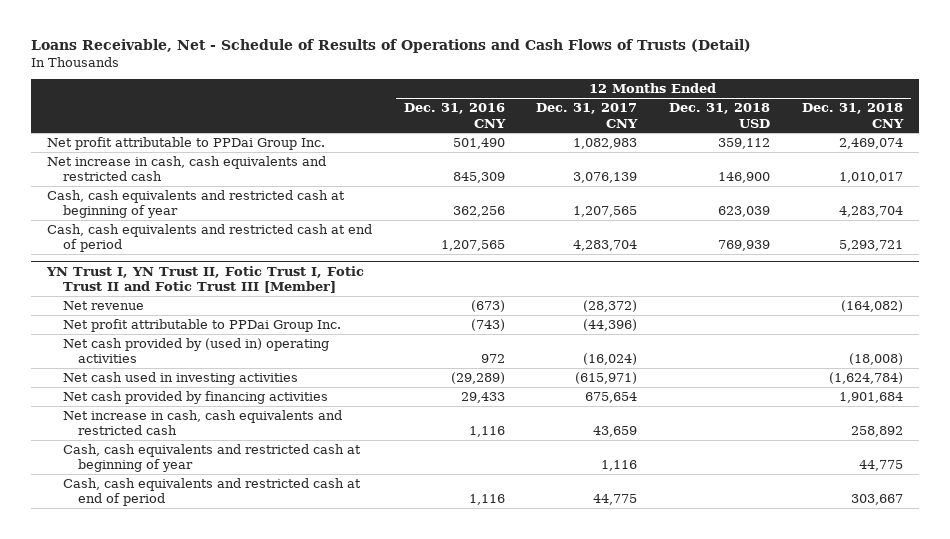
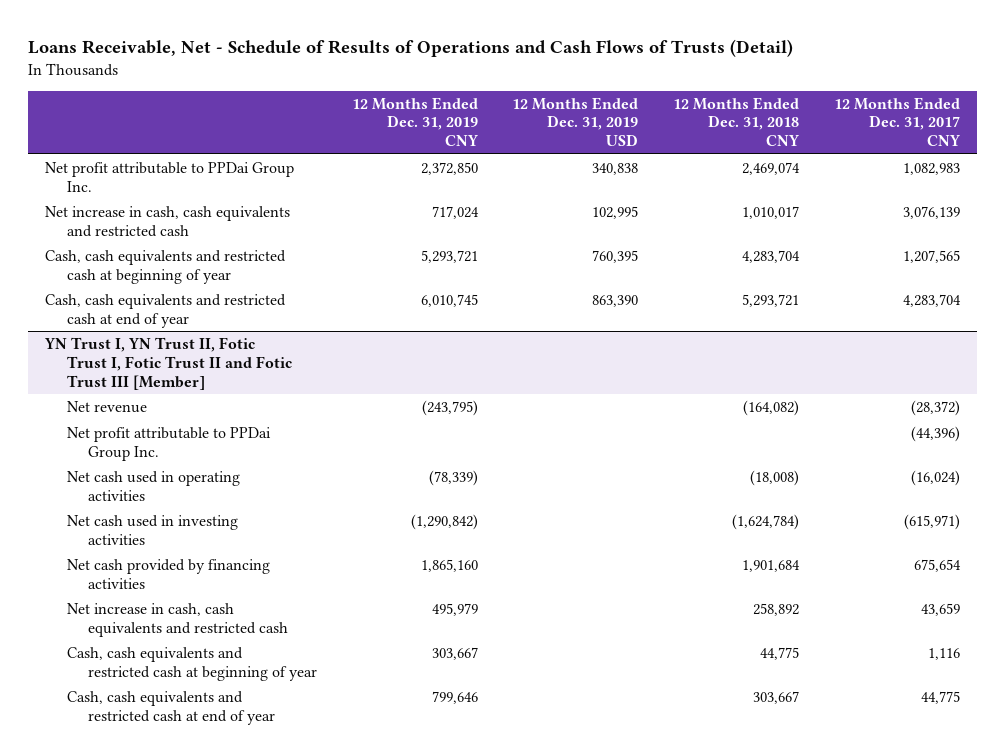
- | 12 Months Ended Dec. 31, 2016 CNY | 12 Months Ended Dec. 31, 2017 CNY | 12 Months Ended Dec. 31, 2018 USD | 12 Months Ended Dec. 31, 2018 CNY
+ | 12 Months Ended Dec. 31, 2019 CNY | 12 Months Ended Dec. 31, 2019 USD | 12 Months Ended Dec. 31, 2018 CNY | 12 Months Ended Dec. 31, 2017 CNY
- Cash, cash equivalents and restricted cash at end of period | 1,207,565 | 4,283,704 | 769,939 | 5,293,721
+ Cash, cash equivalents and restricted cash at end of year | 6,010,745 | 863,390 | 5,293,721 | 4,283,704
@ YN Trust I, YN Trust II, Fotic Trust I, Fotic Trust II and Fotic Trust III [Member]
- Net cash provided by (used in) operating activities | 972 | (16,024) | | (18,008)
+ Net cash used in operating activities | (78,339) | | (18,008) | (16,024)
- Cash, cash equivalents and restricted cash at end of period | 1,116 | 44,775 | | 303,667
+ Cash, cash equivalents and restricted cash at end of year | 799,646 | | 303,667 | 44,775

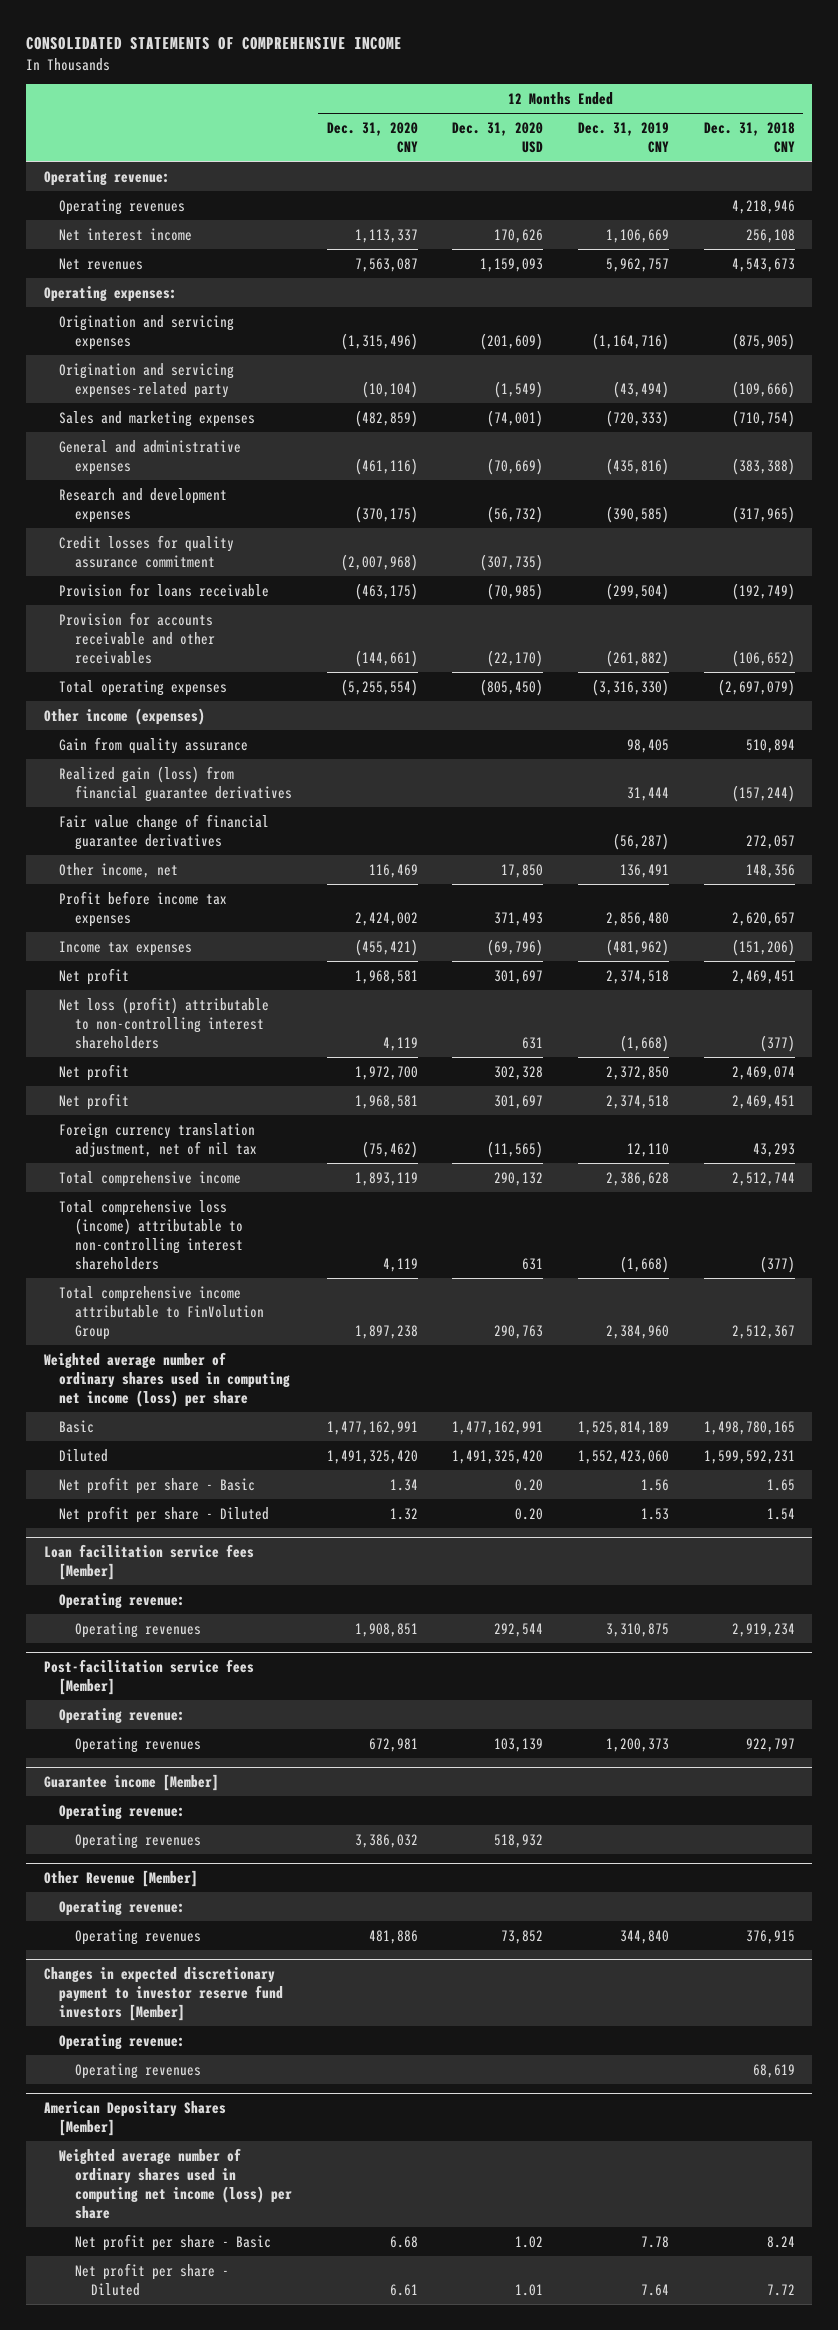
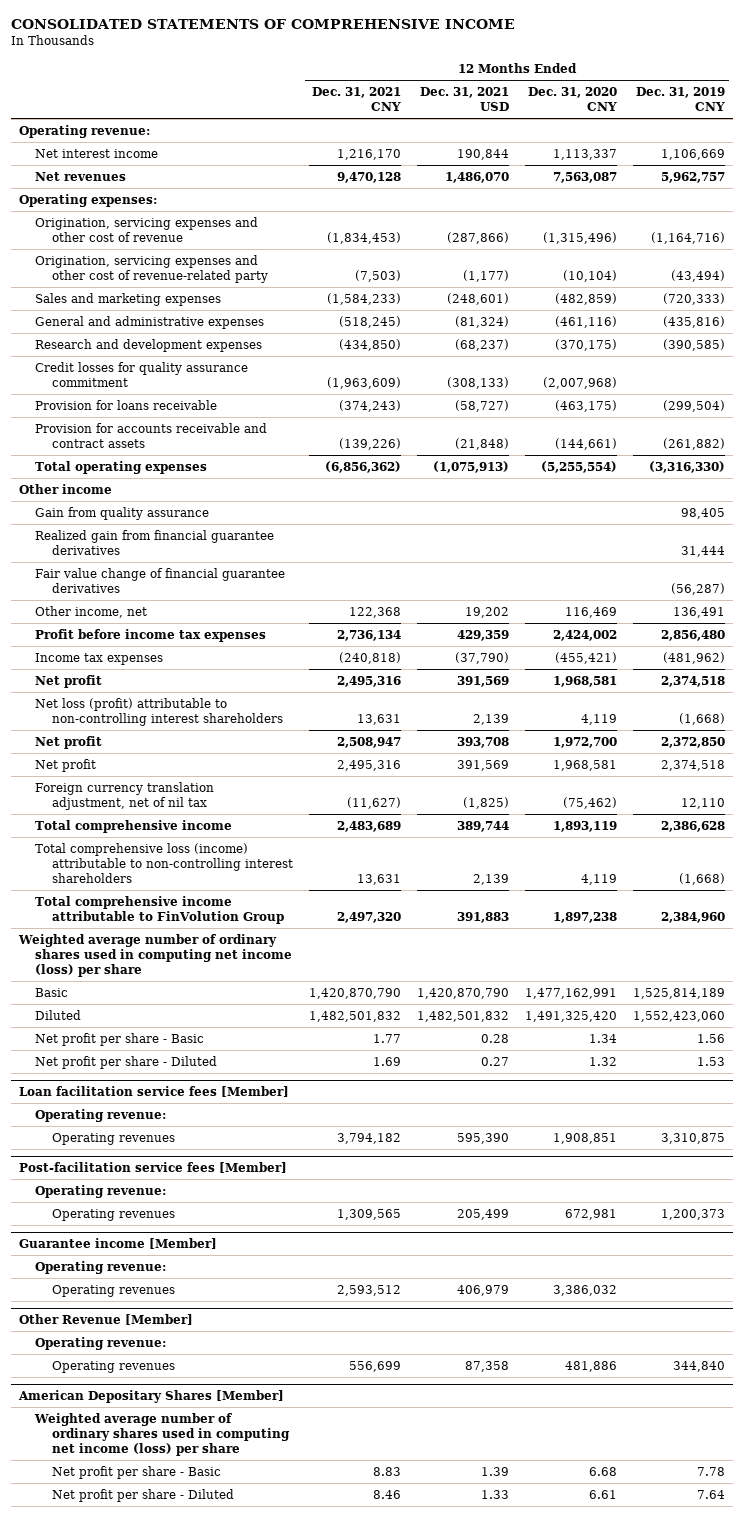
- | 12 Months Ended Dec. 31, 2020 CNY | 12 Months Ended Dec. 31, 2020 USD | 12 Months Ended Dec. 31, 2019 CNY | 12 Months Ended Dec. 31, 2018 CNY
+ | 12 Months Ended Dec. 31, 2021 CNY | 12 Months Ended Dec. 31, 2021 USD | 12 Months Ended Dec. 31, 2020 CNY | 12 Months Ended Dec. 31, 2019 CNY
- Operating revenues | | | | 4,218,946
- Origination and servicing expenses | (1,315,496) | (201,609) | (1,164,716) | (875,905)
- Origination and servicing expenses-related party | (10,104) | (1,549) | (43,494) | (109,666)
+ Origination, servicing expenses and other cost of revenue | (1,834,453) | (287,866) | (1,315,496) | (1,164,716)
+ Origination, servicing expenses and other cost of revenue-related party | (7,503) | (1,177) | (10,104) | (43,494)
- Provision for accounts receivable and other receivables | (144,661) | (22,170) | (261,882) | (106,652)
+ Provision for accounts receivable and contract assets | (139,226) | (21,848) | (144,661) | (261,882)
- Other income (expenses)
+ Other income
- Realized gain (loss) from financial guarantee derivatives | | | 31,444 | (157,244)
+ Realized gain from financial guarantee derivatives | | | | 31,444
- Changes in expected discretionary payment to investor reserve fund investors [Member]
- Operating revenue:
- Operating revenues | | | | 68,619

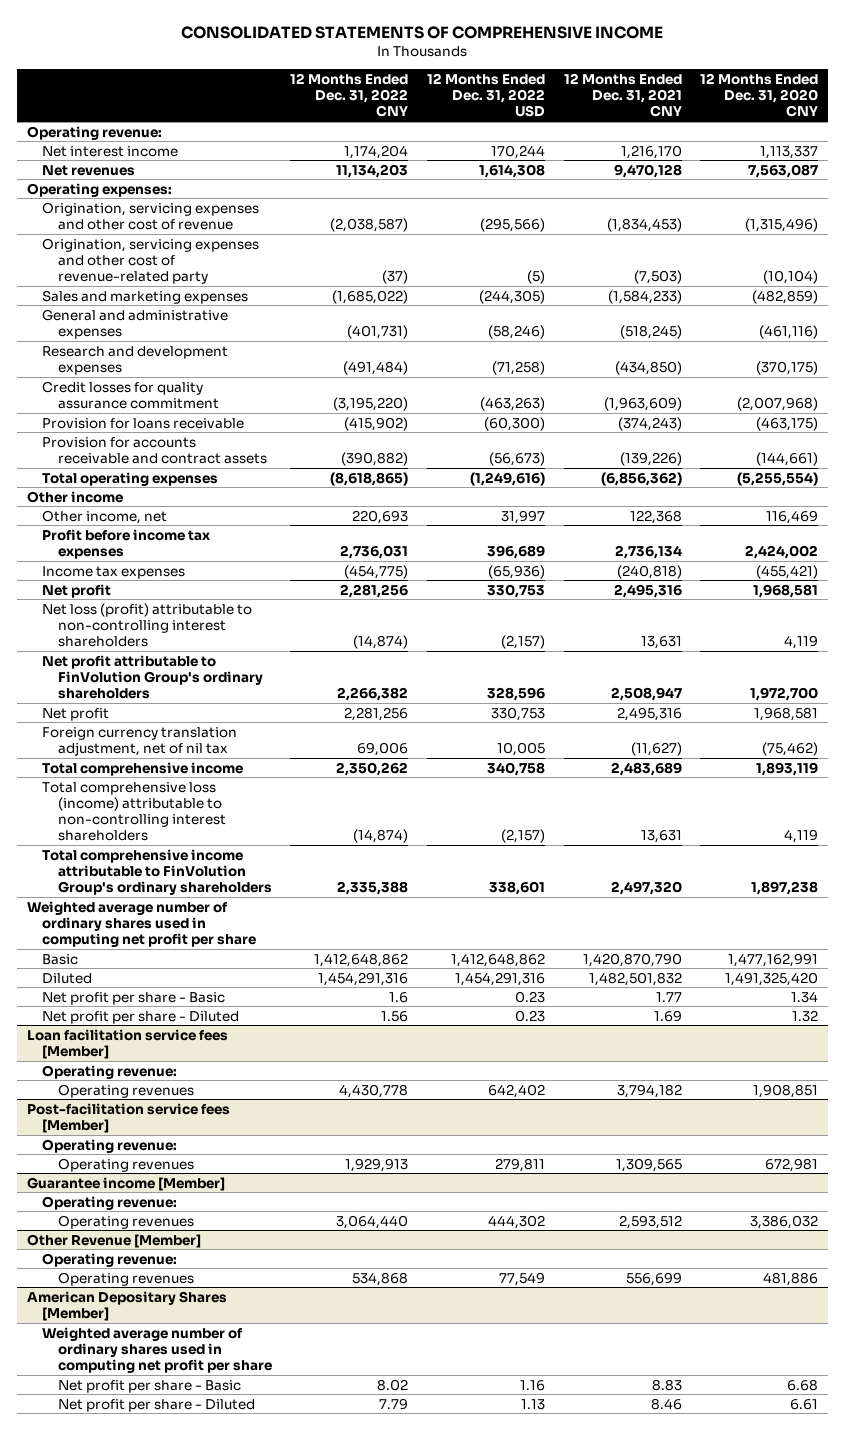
- | 12 Months Ended Dec. 31, 2021 CNY | 12 Months Ended Dec. 31, 2021 USD | 12 Months Ended Dec. 31, 2020 CNY | 12 Months Ended Dec. 31, 2019 CNY
+ | 12 Months Ended Dec. 31, 2022 CNY | 12 Months Ended Dec. 31, 2022 USD | 12 Months Ended Dec. 31, 2021 CNY | 12 Months Ended Dec. 31, 2020 CNY
- Gain from quality assurance | | | | 98,405
- Realized gain from financial guarantee derivatives | | | | 31,444
- Fair value change of financial guarantee derivatives | | | | (56,287)
- Net profit | 2,508,947 | 393,708 | 1,972,700 | 2,372,850
+ Net profit attributable to FinVolution Group's ordinary shareholders | 2,266,382 | 328,596 | 2,508,947 | 1,972,700
- Total comprehensive income attributable to FinVolution Group | 2,497,320 | 391,883 | 1,897,238 | 2,384,960
- Weighted average number of ordinary shares used in computing net income (loss) per share
+ Total comprehensive income attributable to FinVolution Group's ordinary shareholders | 2,335,388 | 338,601 | 2,497,320 | 1,897,238
+ Weighted average number of ordinary shares used in computing net profit per share
@ American Depositary Shares [Member]
- Weighted average number of ordinary shares used in computing net income (loss) per share
+ Weighted average number of ordinary shares used in computing net profit per share

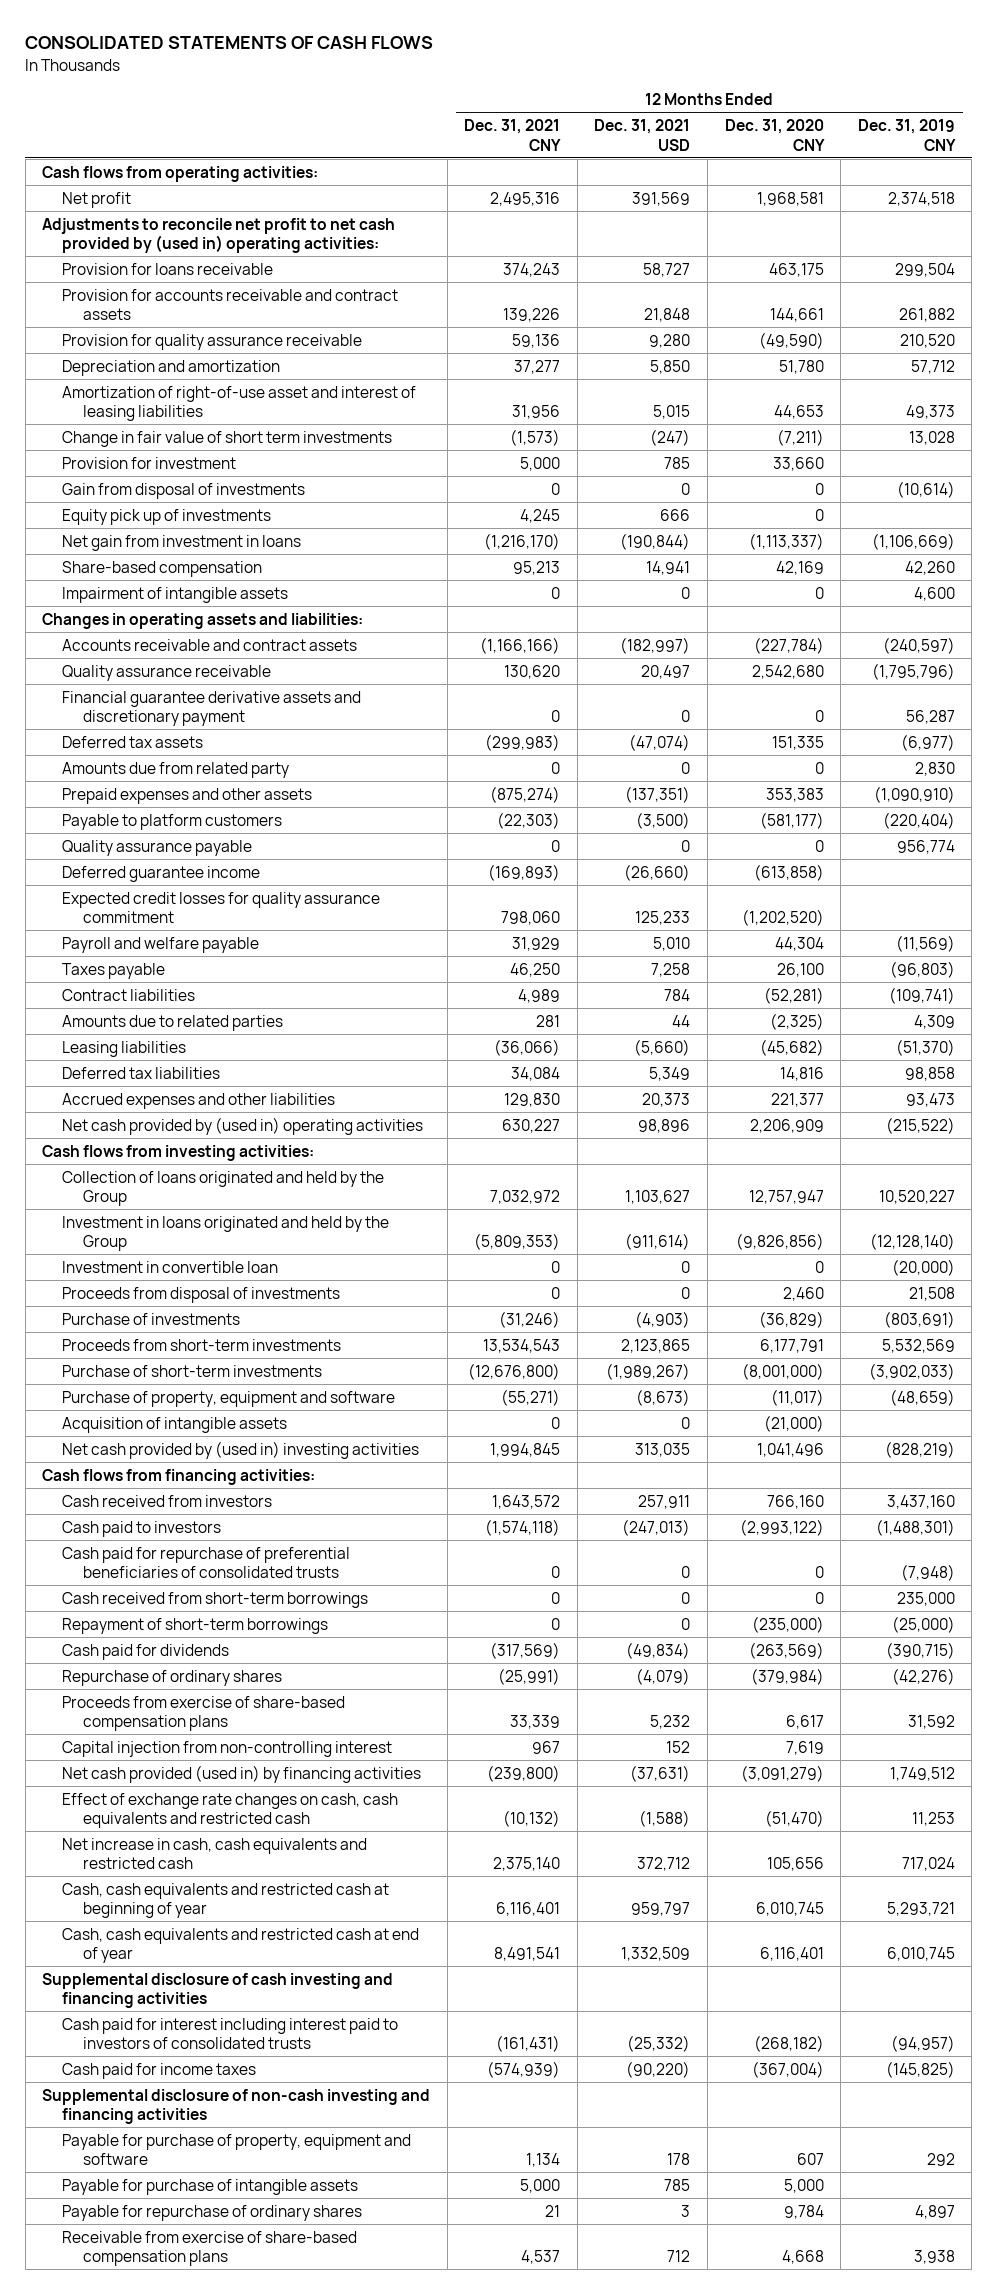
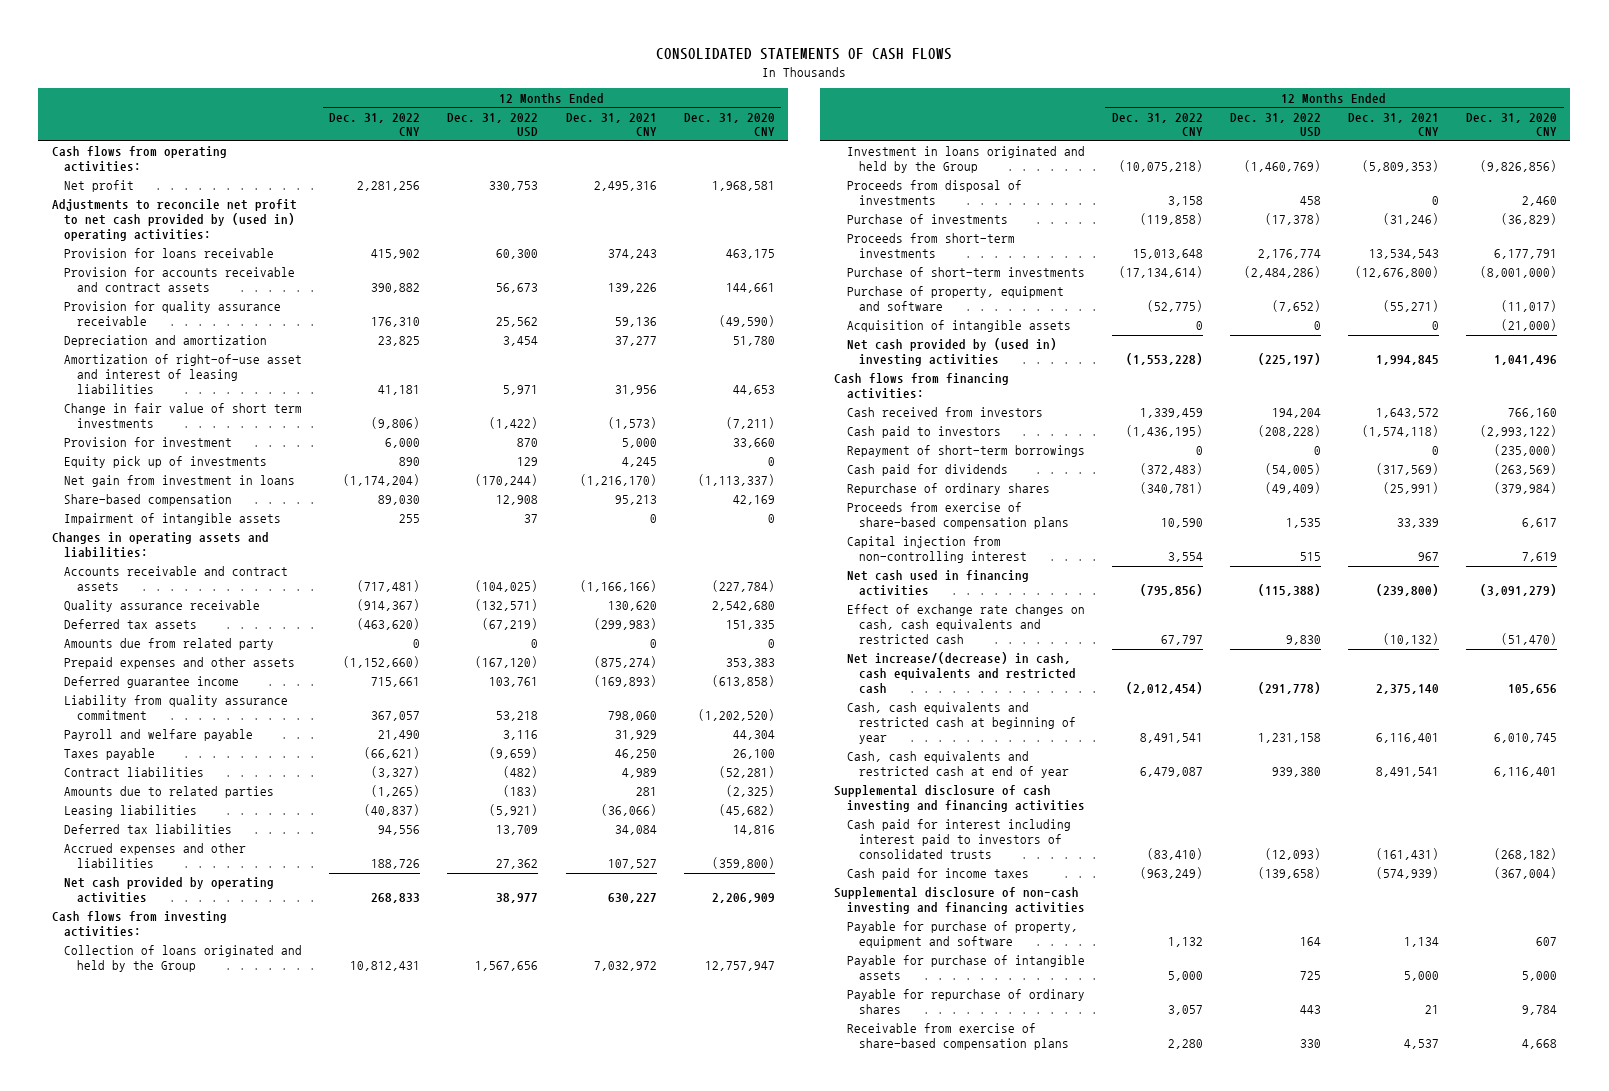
- | 12 Months Ended Dec. 31, 2021 CNY | 12 Months Ended Dec. 31, 2021 USD | 12 Months Ended Dec. 31, 2020 CNY | 12 Months Ended Dec. 31, 2019 CNY
+ | 12 Months Ended Dec. 31, 2022 CNY | 12 Months Ended Dec. 31, 2022 USD | 12 Months Ended Dec. 31, 2021 CNY | 12 Months Ended Dec. 31, 2020 CNY
- Gain from disposal of investments | 0 | 0 | 0 | (10,614)
- Financial guarantee derivative assets and discretionary payment | 0 | 0 | 0 | 56,287
- Payable to platform customers | (22,303) | (3,500) | (581,177) | (220,404)
- Quality assurance payable | 0 | 0 | 0 | 956,774
- Expected credit losses for quality assurance commitment | 798,060 | 125,233 | (1,202,520) |
+ Liability from quality assurance commitment | 367,057 | 53,218 | 798,060 | (1,202,520)
- Accrued expenses and other liabilities | 129,830 | 20,373 | 221,377 | 93,473
- Net cash provided by (used in) operating activities | 630,227 | 98,896 | 2,206,909 | (215,522)
+ Accrued expenses and other liabilities | 188,726 | 27,362 | 107,527 | (359,800)
+ Net cash provided by operating activities | 268,833 | 38,977 | 630,227 | 2,206,909
- Investment in convertible loan | 0 | 0 | 0 | (20,000)
- Cash paid for repurchase of preferential beneficiaries of consolidated trusts | 0 | 0 | 0 | (7,948)
- Cash received from short-term borrowings | 0 | 0 | 0 | 235,000
- Net cash provided (used in) by financing activities | (239,800) | (37,631) | (3,091,279) | 1,749,512
+ Net cash used in financing activities | (795,856) | (115,388) | (239,800) | (3,091,279)
- Net increase in cash, cash equivalents and restricted cash | 2,375,140 | 372,712 | 105,656 | 717,024
+ Net increase/(decrease) in cash, cash equivalents and restricted cash | (2,012,454) | (291,778) | 2,375,140 | 105,656

